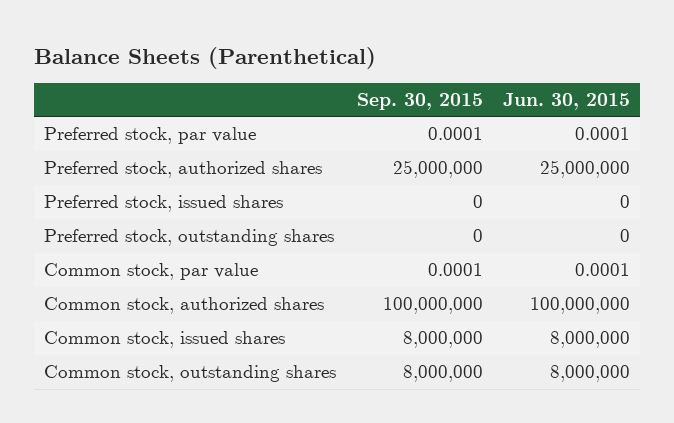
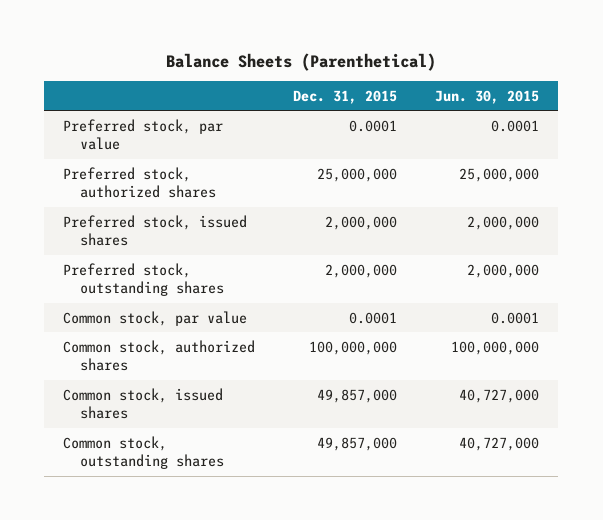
- | Sep. 30, 2015 | Jun. 30, 2015
+ | Dec. 31, 2015 | Jun. 30, 2015
- Preferred stock, issued shares | 0 | 0
- Preferred stock, outstanding shares | 0 | 0
+ Preferred stock, issued shares | 2,000,000 | 2,000,000
+ Preferred stock, outstanding shares | 2,000,000 | 2,000,000
- Common stock, issued shares | 8,000,000 | 8,000,000
- Common stock, outstanding shares | 8,000,000 | 8,000,000
+ Common stock, issued shares | 49,857,000 | 40,727,000
+ Common stock, outstanding shares | 49,857,000 | 40,727,000

